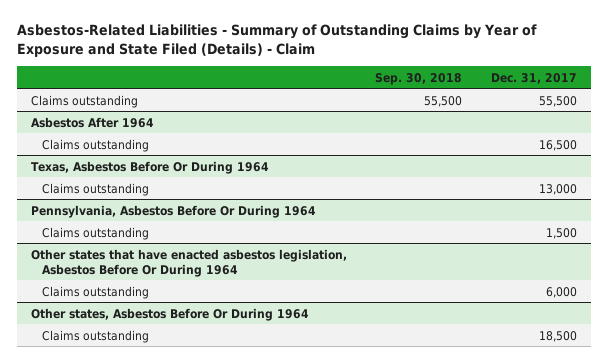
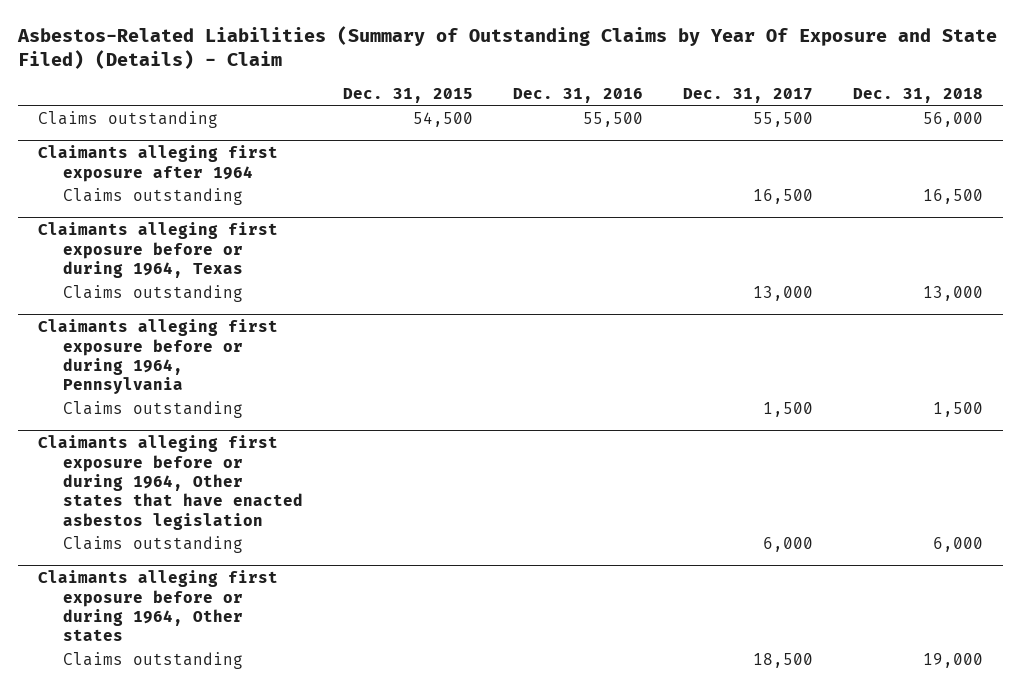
- Asbestos-Related Liabilities - Summary of Outstanding Claims by Year of Exposure and State Filed (Details) - Claim
+ Asbestos-Related Liabilities (Summary of Outstanding Claims by Year Of Exposure and State Filed) (Details) - Claim
- | Sep. 30, 2018 | Dec. 31, 2017
+ | Dec. 31, 2015 | Dec. 31, 2016 | Dec. 31, 2017 | Dec. 31, 2018
- Asbestos After 1964
+ Claimants alleging first exposure after 1964
- Texas, Asbestos Before Or During 1964
+ Claimants alleging first exposure before or during 1964, Texas
- Pennsylvania, Asbestos Before Or During 1964
+ Claimants alleging first exposure before or during 1964, Pennsylvania
- Other states that have enacted asbestos legislation, Asbestos Before Or During 1964
+ Claimants alleging first exposure before or during 1964, Other states that have enacted asbestos legislation
- Other states, Asbestos Before Or During 1964
+ Claimants alleging first exposure before or during 1964, Other states

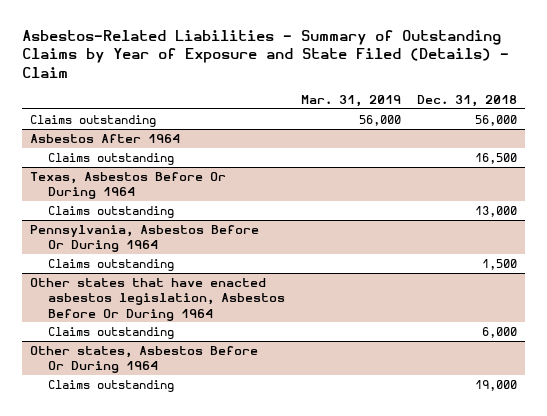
- Asbestos-Related Liabilities (Summary of Outstanding Claims by Year Of Exposure and State Filed) (Details) - Claim
+ Asbestos-Related Liabilities - Summary of Outstanding Claims by Year of Exposure and State Filed (Details) - Claim
- | Dec. 31, 2015 | Dec. 31, 2016 | Dec. 31, 2017 | Dec. 31, 2018
+ | Mar. 31, 2019 | Dec. 31, 2018
- Claimants alleging first exposure after 1964
+ Asbestos After 1964
- Claimants alleging first exposure before or during 1964, Texas
+ Texas, Asbestos Before Or During 1964
- Claimants alleging first exposure before or during 1964, Pennsylvania
+ Pennsylvania, Asbestos Before Or During 1964
- Claimants alleging first exposure before or during 1964, Other states that have enacted asbestos legislation
+ Other states that have enacted asbestos legislation, Asbestos Before Or During 1964
- Claimants alleging first exposure before or during 1964, Other states
+ Other states, Asbestos Before Or During 1964

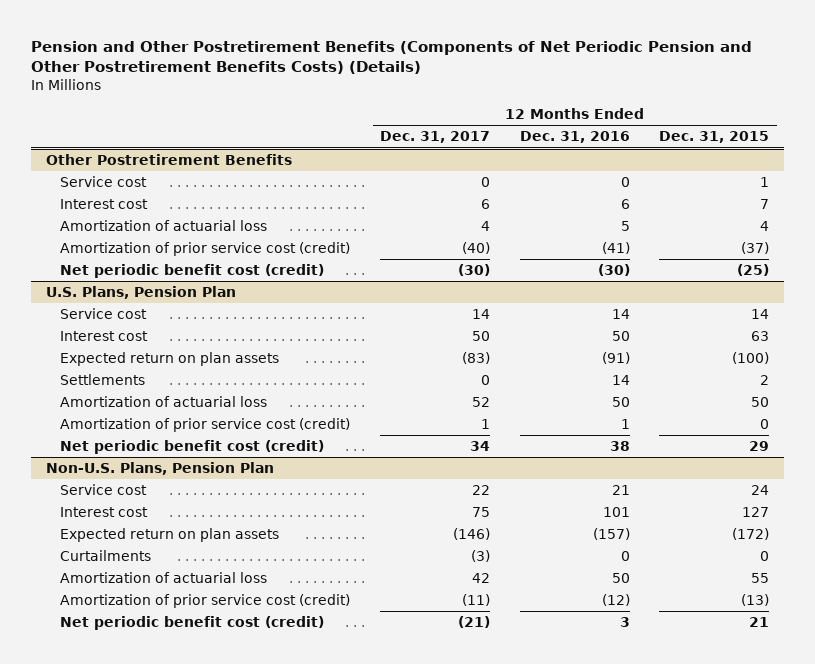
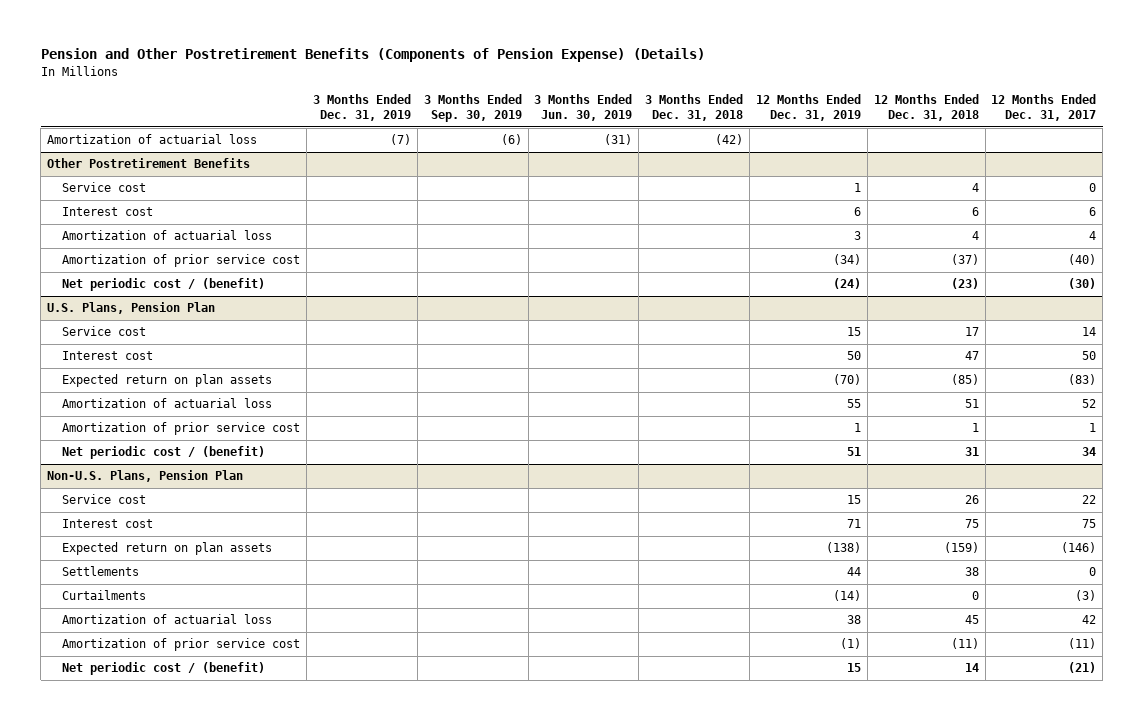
- Pension and Other Postretirement Benefits (Components of Net Periodic Pension and Other Postretirement Benefits Costs) (Details)
+ Pension and Other Postretirement Benefits (Components of Pension Expense) (Details)
- | 12 Months Ended Dec. 31, 2017 | 12 Months Ended Dec. 31, 2016 | 12 Months Ended Dec. 31, 2015
+ | 3 Months Ended Dec. 31, 2019 | 3 Months Ended Sep. 30, 2019 | 3 Months Ended Jun. 30, 2019 | 3 Months Ended Dec. 31, 2018 | 12 Months Ended Dec. 31, 2019 | 12 Months Ended Dec. 31, 2018 | 12 Months Ended Dec. 31, 2017
+ Amortization of actuarial loss | (7) | (6) | (31) | (42) | | |
@ Other Postretirement Benefits
- Amortization of prior service cost (credit) | (40) | (41) | (37)
- Net periodic benefit cost (credit) | (30) | (30) | (25)
+ Amortization of prior service cost | | | | | (34) | (37) | (40)
+ Net periodic cost / (benefit) | | | | | (24) | (23) | (30)
@ U.S. Plans, Pension Plan
- Settlements | 0 | 14 | 2
- Amortization of prior service cost (credit) | 1 | 1 | 0
- Net periodic benefit cost (credit) | 34 | 38 | 29
+ Amortization of prior service cost | | | | | 1 | 1 | 1
+ Net periodic cost / (benefit) | | | | | 51 | 31 | 34
@ Non-U.S. Plans, Pension Plan
+ Settlements | | | | | 44 | 38 | 0
- Amortization of prior service cost (credit) | (11) | (12) | (13)
- Net periodic benefit cost (credit) | (21) | 3 | 21
+ Amortization of prior service cost | | | | | (1) | (11) | (11)
+ Net periodic cost / (benefit) | | | | | 15 | 14 | (21)

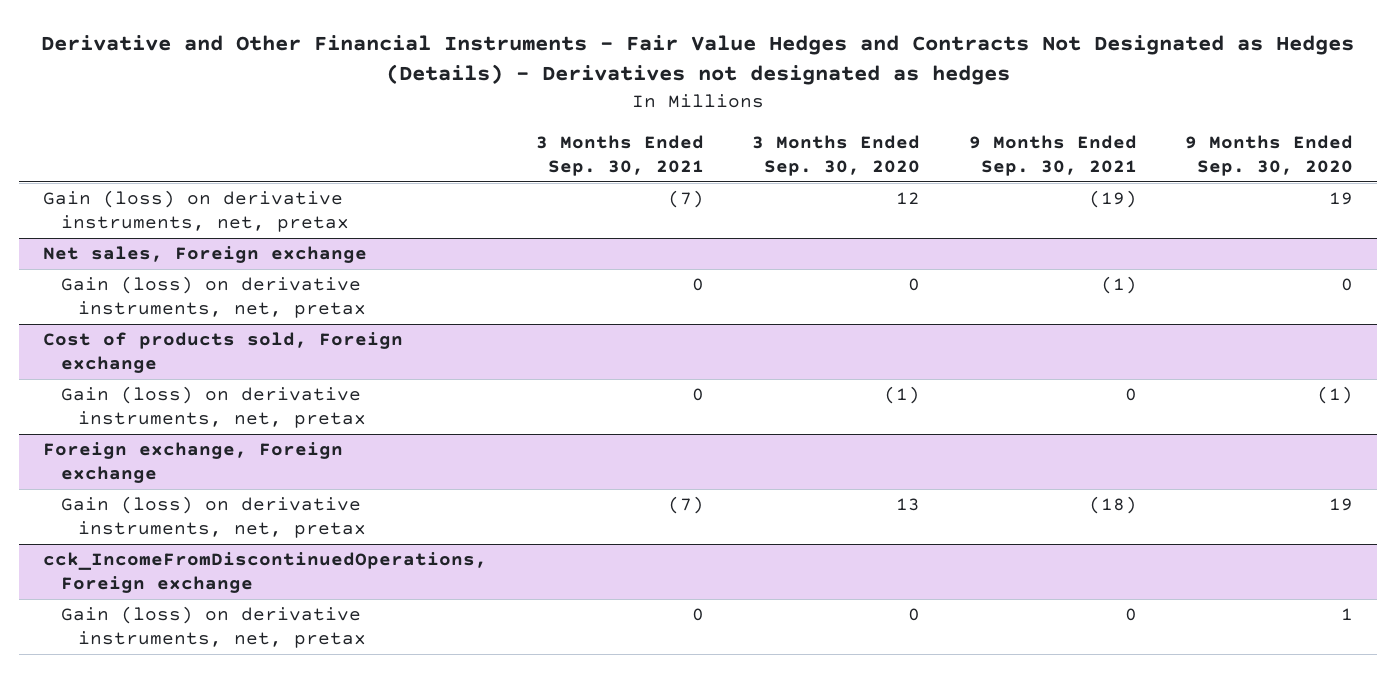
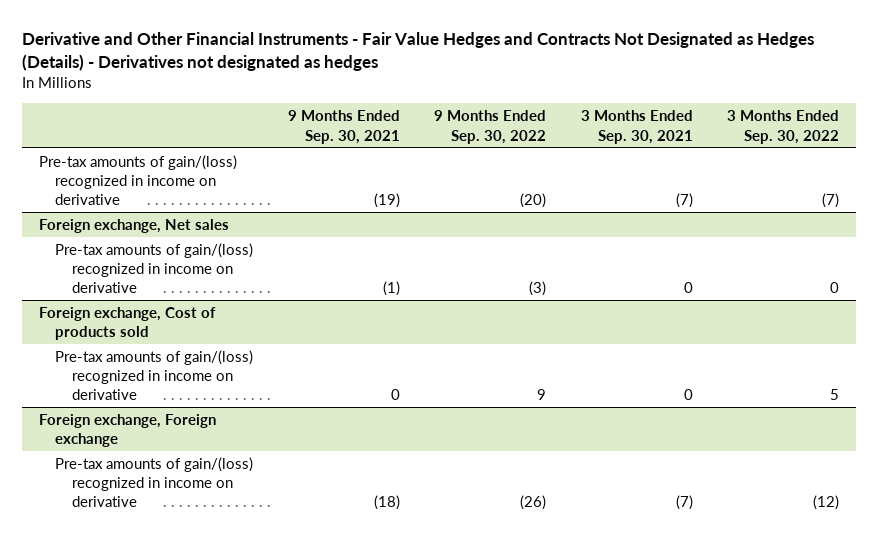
- | 3 Months Ended Sep. 30, 2021 | 3 Months Ended Sep. 30, 2020 | 9 Months Ended Sep. 30, 2021 | 9 Months Ended Sep. 30, 2020
+ | 9 Months Ended Sep. 30, 2021 | 9 Months Ended Sep. 30, 2022 | 3 Months Ended Sep. 30, 2021 | 3 Months Ended Sep. 30, 2022
- Gain (loss) on derivative instruments, net, pretax | (7) | 12 | (19) | 19
- Net sales, Foreign exchange
- Gain (loss) on derivative instruments, net, pretax | 0 | 0 | (1) | 0
- Cost of products sold, Foreign exchange
- Gain (loss) on derivative instruments, net, pretax | 0 | (1) | 0 | (1)
+ Pre-tax amounts of gain/(loss) recognized in income on derivative | (19) | (20) | (7) | (7)
+ Foreign exchange, Net sales
+ Pre-tax amounts of gain/(loss) recognized in income on derivative | (1) | (3) | 0 | 0
+ Foreign exchange, Cost of products sold
+ Pre-tax amounts of gain/(loss) recognized in income on derivative | 0 | 9 | 0 | 5
@ Foreign exchange, Foreign exchange
- Gain (loss) on derivative instruments, net, pretax | (7) | 13 | (18) | 19
- cck_IncomeFromDiscontinuedOperations, Foreign exchange
- Gain (loss) on derivative instruments, net, pretax | 0 | 0 | 0 | 1
@ Foreign exchange, Foreign exchange
+ Pre-tax amounts of gain/(loss) recognized in income on derivative | (18) | (26) | (7) | (12)

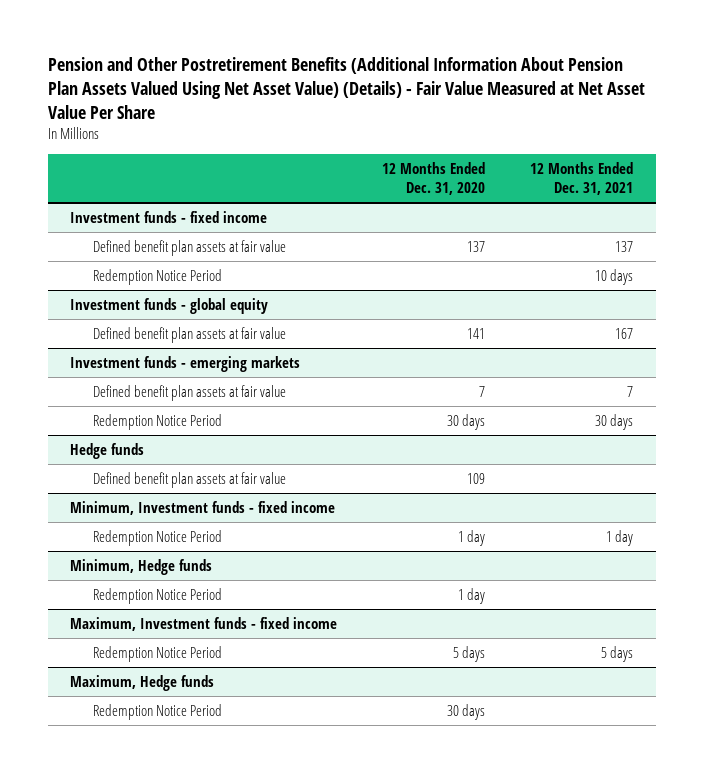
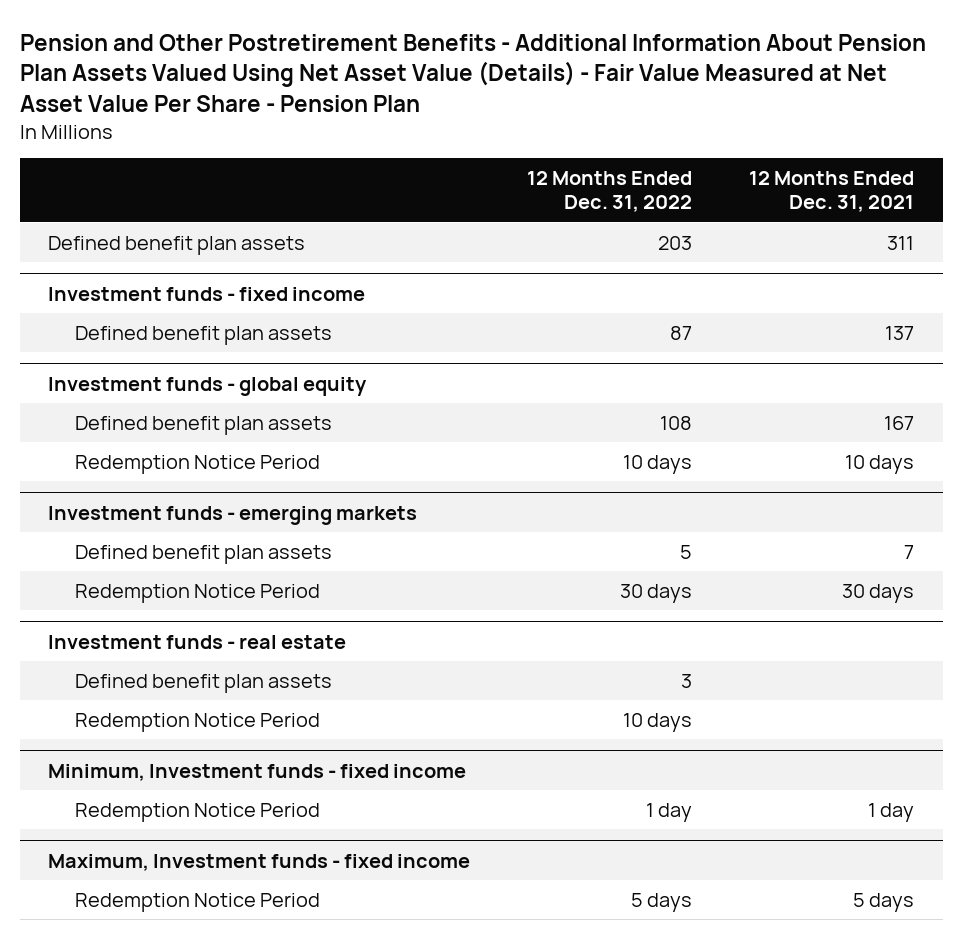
- Pension and Other Postretirement Benefits (Additional Information About Pension Plan Assets Valued Using Net Asset Value) (Details) - Fair Value Measured at Net Asset Value Per Share
+ Pension and Other Postretirement Benefits - Additional Information About Pension Plan Assets Valued Using Net Asset Value (Details) - Fair Value Measured at Net Asset Value Per Share - Pension Plan
- | 12 Months Ended Dec. 31, 2020 | 12 Months Ended Dec. 31, 2021
+ | 12 Months Ended Dec. 31, 2022 | 12 Months Ended Dec. 31, 2021
+ Defined benefit plan assets | 203 | 311
@ Investment funds - fixed income
- Defined benefit plan assets at fair value | 137 | 137
- Redemption Notice Period | | 10 days
+ Defined benefit plan assets | 87 | 137
@ Investment funds - global equity
- Defined benefit plan assets at fair value | 141 | 167
+ Defined benefit plan assets | 108 | 167
+ Redemption Notice Period | 10 days | 10 days
@ Investment funds - emerging markets
- Defined benefit plan assets at fair value | 7 | 7
+ Defined benefit plan assets | 5 | 7
- Hedge funds
- Defined benefit plan assets at fair value | 109 |
+ Investment funds - real estate
+ Defined benefit plan assets | 3 |
+ Redemption Notice Period | 10 days |
- Minimum, Hedge funds
- Redemption Notice Period | 1 day |
- Maximum, Hedge funds
- Redemption Notice Period | 30 days |

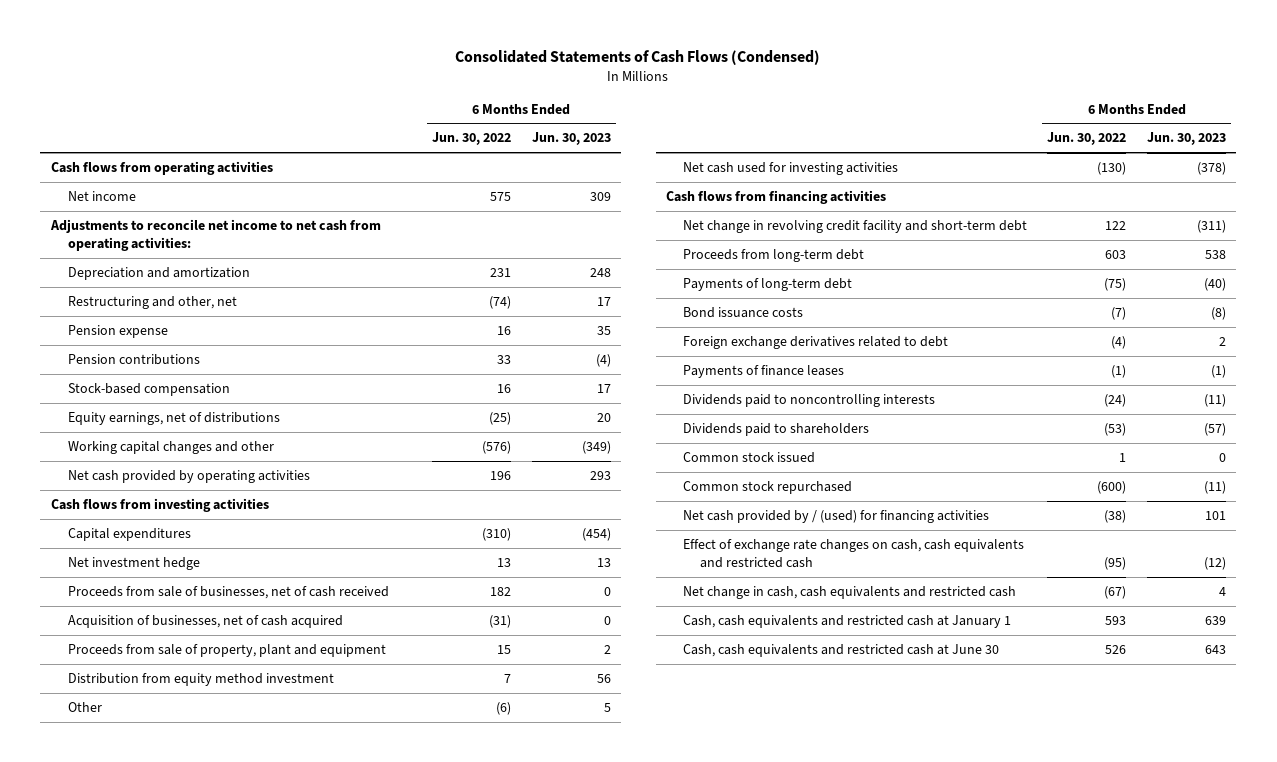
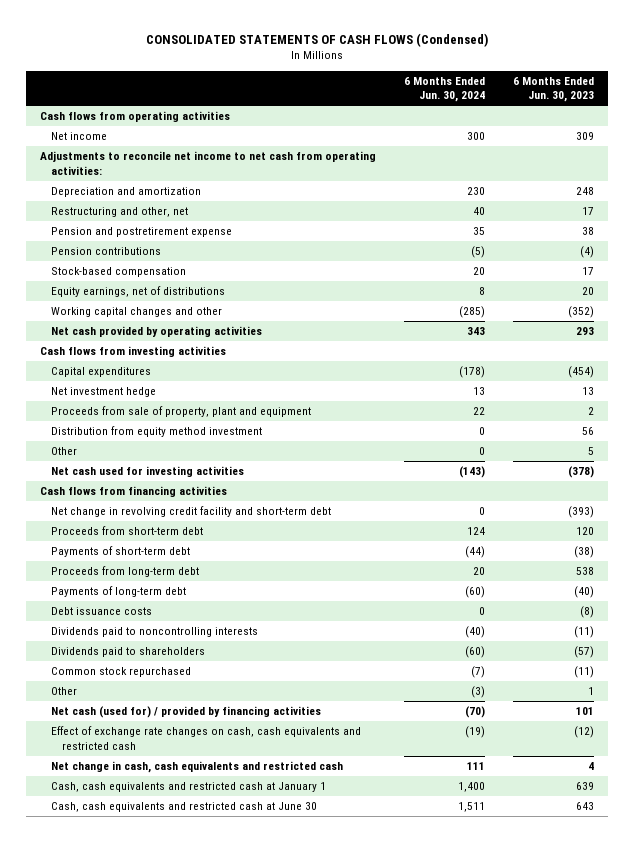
- Consolidated Statements of Cash Flows (Condensed)
+ CONSOLIDATED STATEMENTS OF CASH FLOWS (Condensed)
- | 6 Months Ended Jun. 30, 2022 | 6 Months Ended Jun. 30, 2023
+ | 6 Months Ended Jun. 30, 2024 | 6 Months Ended Jun. 30, 2023
- Pension expense | 16 | 35
+ Pension and postretirement expense | 35 | 38
- Working capital changes and other | (576) | (349)
+ Working capital changes and other | (285) | (352)
- Proceeds from sale of businesses, net of cash received | 182 | 0
- Acquisition of businesses, net of cash acquired | (31) | 0
- Net change in revolving credit facility and short-term debt | 122 | (311)
+ Net change in revolving credit facility and short-term debt | 0 | (393)
+ Proceeds from short-term debt | 124 | 120
+ Payments of short-term debt | (44) | (38)
- Bond issuance costs | (7) | (8)
- Foreign exchange derivatives related to debt | (4) | 2
- Payments of finance leases | (1) | (1)
+ Debt issuance costs | 0 | (8)
- Common stock issued | 1 | 0
- Net cash provided by / (used) for financing activities | (38) | 101
+ Other | (3) | 1
+ Net cash (used for) / provided by financing activities | (70) | 101

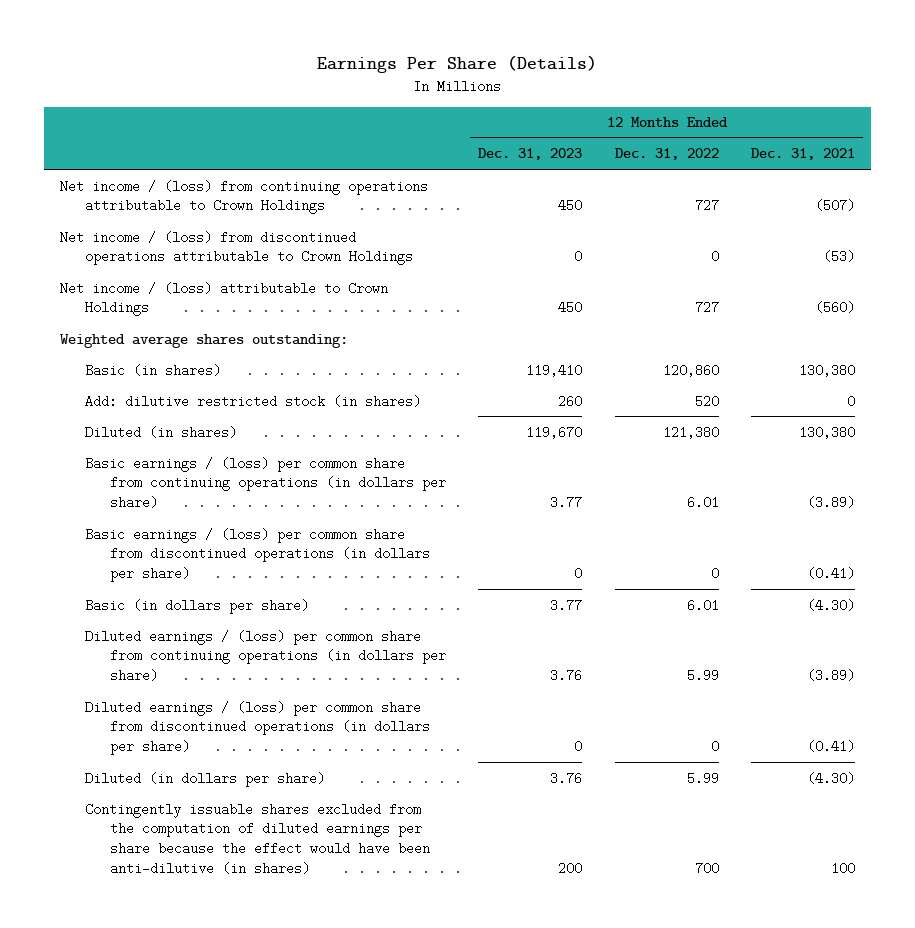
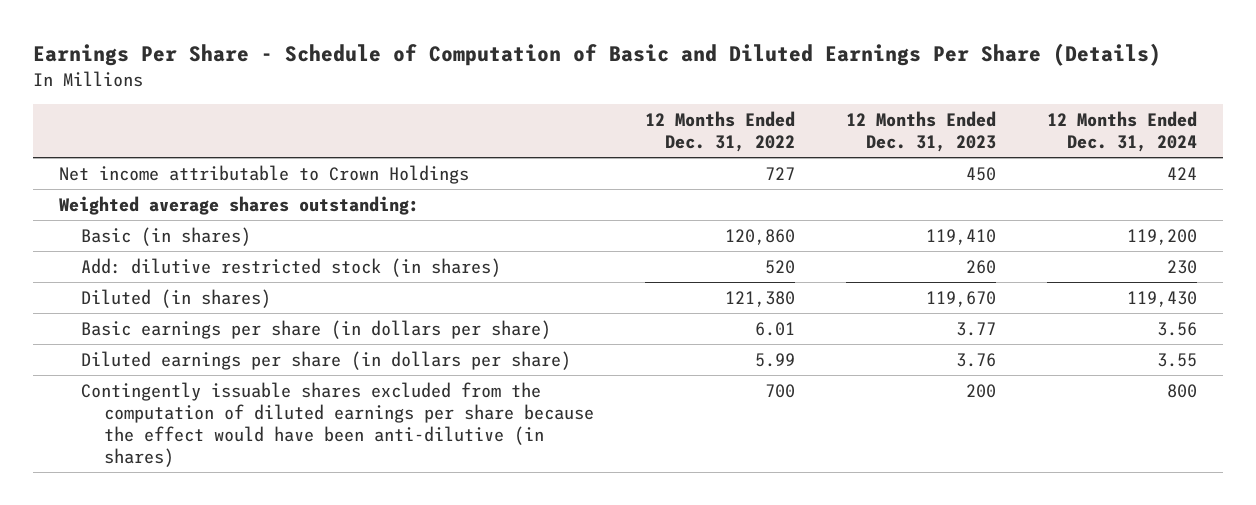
- Earnings Per Share (Details)
+ Earnings Per Share - Schedule of Computation of Basic and Diluted Earnings Per Share (Details)
- | 12 Months Ended Dec. 31, 2023 | 12 Months Ended Dec. 31, 2022 | 12 Months Ended Dec. 31, 2021
+ | 12 Months Ended Dec. 31, 2022 | 12 Months Ended Dec. 31, 2023 | 12 Months Ended Dec. 31, 2024
- Net income / (loss) from continuing operations attributable to Crown Holdings | 450 | 727 | (507)
- Net income / (loss) from discontinued operations attributable to Crown Holdings | 0 | 0 | (53)
- Net income / (loss) attributable to Crown Holdings | 450 | 727 | (560)
+ Net income attributable to Crown Holdings | 727 | 450 | 424
- Basic earnings / (loss) per common share from continuing operations (in dollars per share) | 3.77 | 6.01 | (3.89)
- Basic earnings / (loss) per common share from discontinued operations (in dollars per share) | 0 | 0 | (0.41)
- Basic (in dollars per share) | 3.77 | 6.01 | (4.30)
- Diluted earnings / (loss) per common share from continuing operations (in dollars per share) | 3.76 | 5.99 | (3.89)
- Diluted earnings / (loss) per common share from discontinued operations (in dollars per share) | 0 | 0 | (0.41)
- Diluted (in dollars per share) | 3.76 | 5.99 | (4.30)
+ Basic earnings per share (in dollars per share) | 6.01 | 3.77 | 3.56
+ Diluted earnings per share (in dollars per share) | 5.99 | 3.76 | 3.55

